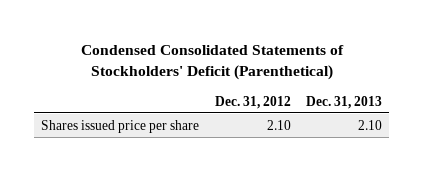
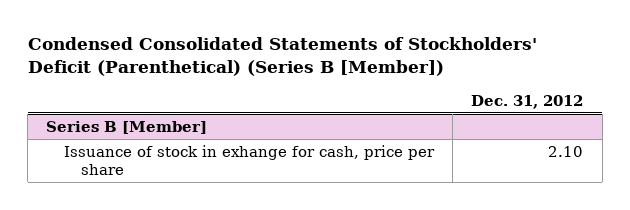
- Condensed Consolidated Statements of Stockholders' Deficit (Parenthetical)
+ Condensed Consolidated Statements of Stockholders' Deficit (Parenthetical) (Series B [Member])
- | Dec. 31, 2012 | Dec. 31, 2013
+ | Dec. 31, 2012
- Shares issued price per share | 2.10 | 2.10
+ Series B [Member]
+ Issuance of stock in exhange for cash, price per share | 2.10

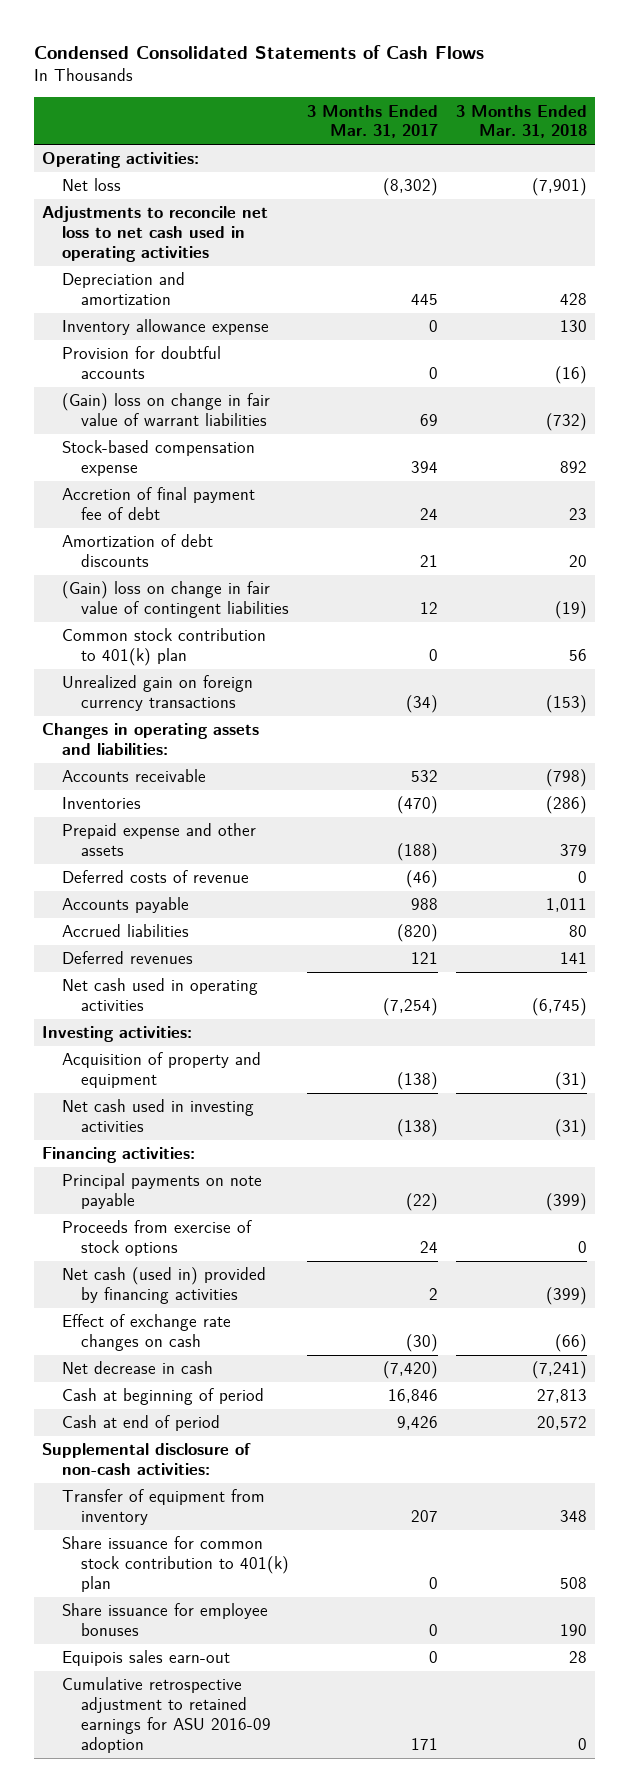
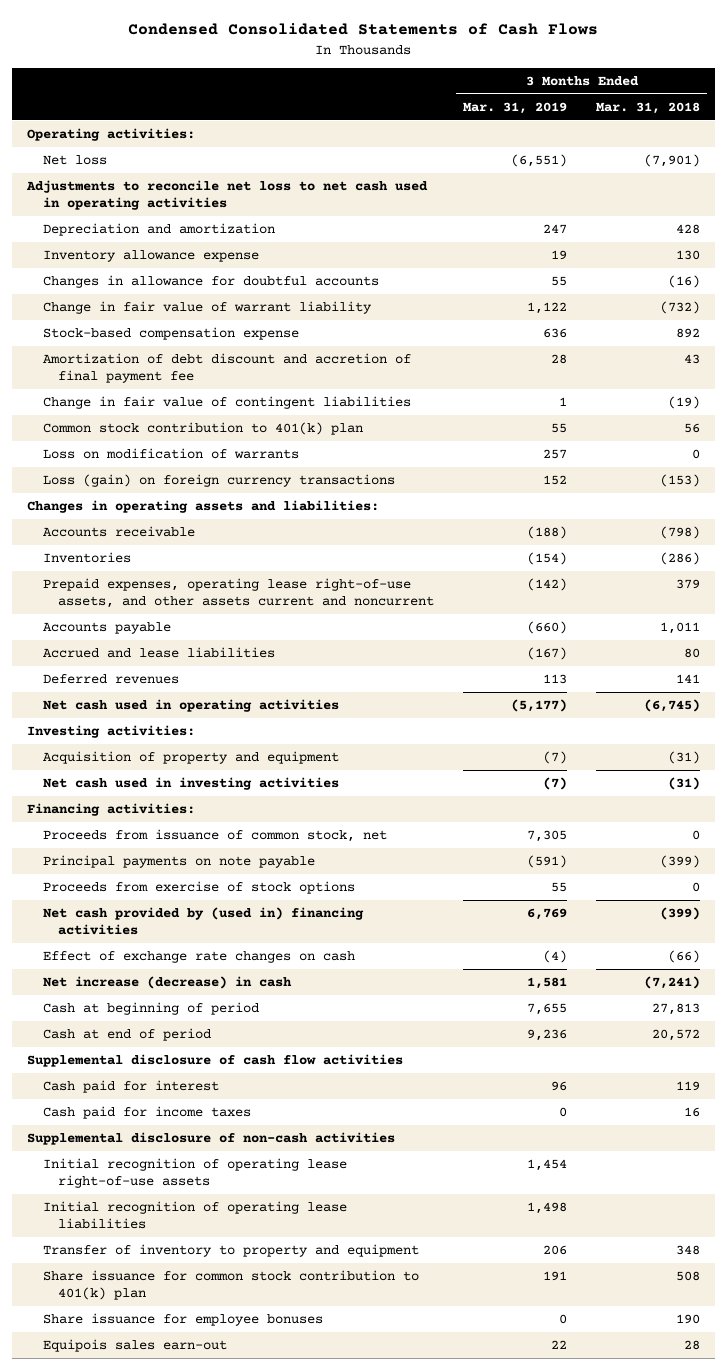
- | 3 Months Ended Mar. 31, 2017 | 3 Months Ended Mar. 31, 2018
+ | 3 Months Ended Mar. 31, 2019 | 3 Months Ended Mar. 31, 2018
- Provision for doubtful accounts | 0 | (16)
- (Gain) loss on change in fair value of warrant liabilities | 69 | (732)
+ Changes in allowance for doubtful accounts | 55 | (16)
+ Change in fair value of warrant liability | 1,122 | (732)
- Accretion of final payment fee of debt | 24 | 23
- Amortization of debt discounts | 21 | 20
- (Gain) loss on change in fair value of contingent liabilities | 12 | (19)
+ Amortization of debt discount and accretion of final payment fee | 28 | 43
+ Change in fair value of contingent liabilities | 1 | (19)
- Unrealized gain on foreign currency transactions | (34) | (153)
+ Loss on modification of warrants | 257 | 0
+ Loss (gain) on foreign currency transactions | 152 | (153)
- Prepaid expense and other assets | (188) | 379
- Deferred costs of revenue | (46) | 0
+ Prepaid expenses, operating lease right-of-use assets, and other assets current and noncurrent | (142) | 379
- Accrued liabilities | (820) | 80
+ Accrued and lease liabilities | (167) | 80
+ Proceeds from issuance of common stock, net | 7,305 | 0
- Net cash (used in) provided by financing activities | 2 | (399)
+ Net cash provided by (used in) financing activities | 6,769 | (399)
- Net decrease in cash | (7,420) | (7,241)
+ Net increase (decrease) in cash | 1,581 | (7,241)
- Supplemental disclosure of non-cash activities:
- Transfer of equipment from inventory | 207 | 348
+ Supplemental disclosure of cash flow activities
+ Cash paid for interest | 96 | 119
+ Cash paid for income taxes | 0 | 16
+ Supplemental disclosure of non-cash activities
+ Initial recognition of operating lease right-of-use assets | 1,454 |
+ Initial recognition of operating lease liabilities | 1,498 |
+ Transfer of inventory to property and equipment | 206 | 348
- Cumulative retrospective adjustment to retained earnings for ASU 2016-09 adoption | 171 | 0

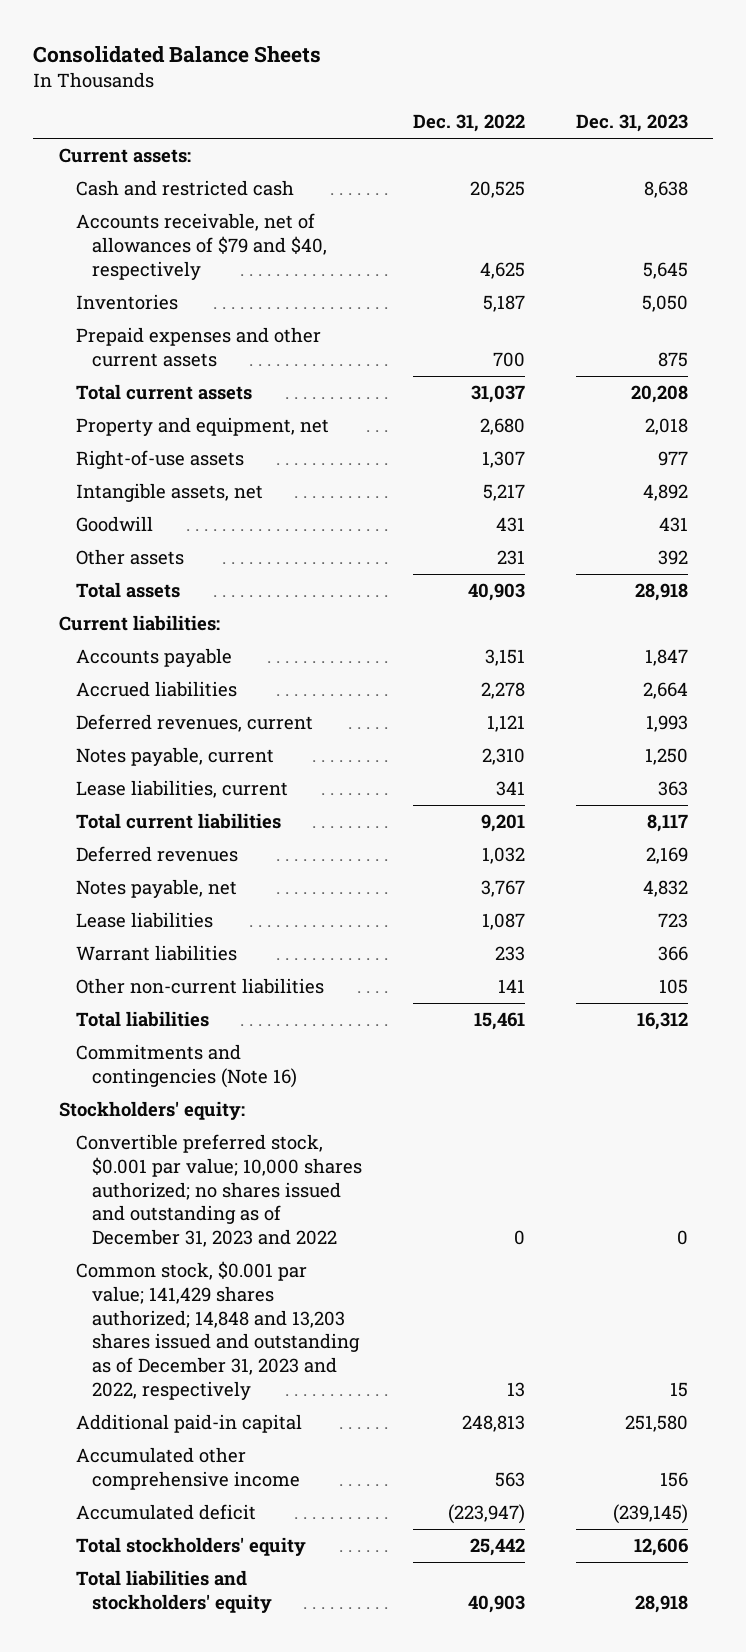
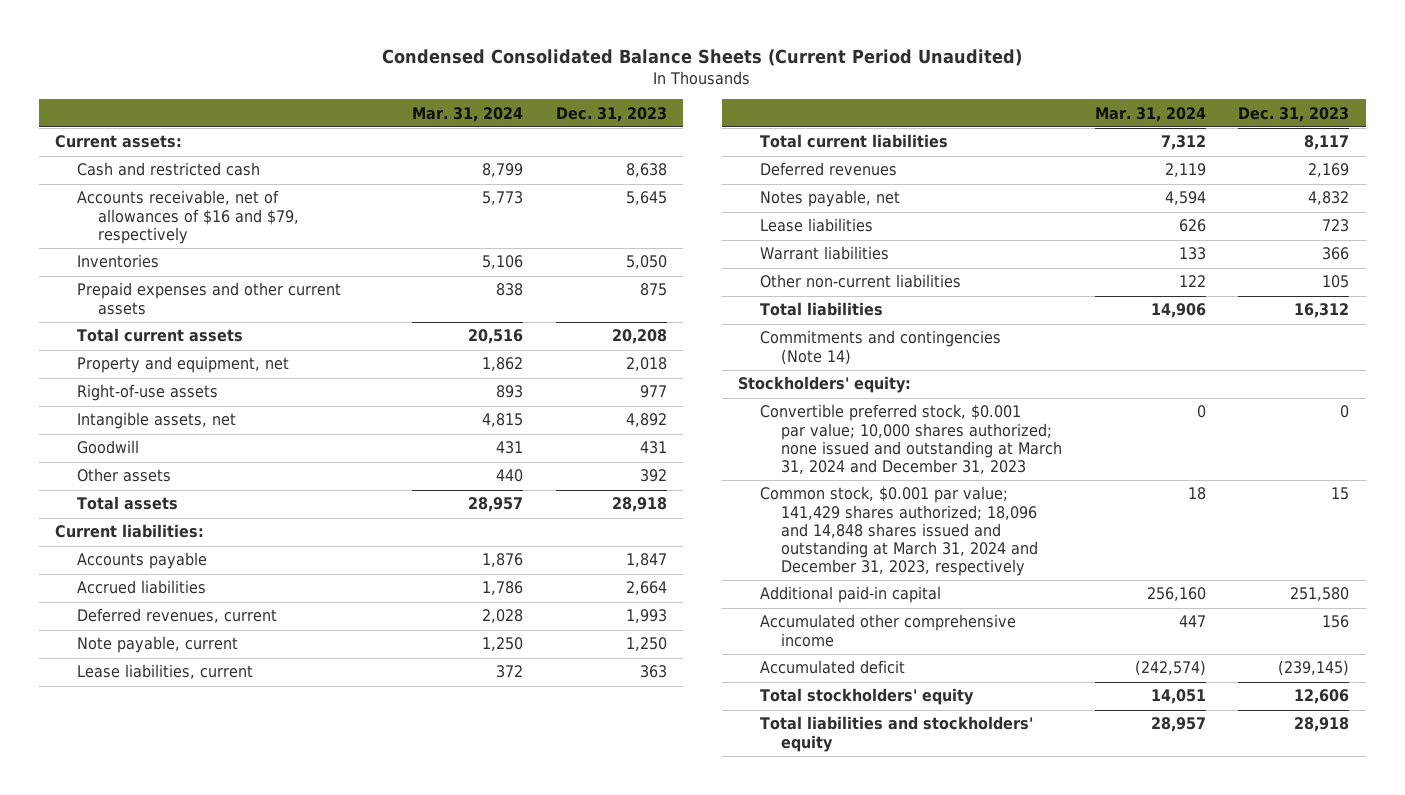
- Consolidated Balance Sheets
+ Condensed Consolidated Balance Sheets (Current Period Unaudited)
- | Dec. 31, 2022 | Dec. 31, 2023
+ | Mar. 31, 2024 | Dec. 31, 2023
- Accounts receivable, net of allowances of $79 and $40, respectively | 4,625 | 5,645
+ Accounts receivable, net of allowances of $16 and $79, respectively | 5,773 | 5,645
- Notes payable, current | 2,310 | 1,250
+ Note payable, current | 1,250 | 1,250
- Commitments and contingencies (Note 16)
+ Commitments and contingencies (Note 14)
- Convertible preferred stock, $0.001 par value; 10,000 shares authorized; no shares issued and outstanding as of December 31, 2023 and 2022 | 0 | 0
- Common stock, $0.001 par value; 141,429 shares authorized; 14,848 and 13,203 shares issued and outstanding as of December 31, 2023 and 2022, respectively | 13 | 15
+ Convertible preferred stock, $0.001 par value; 10,000 shares authorized; none issued and outstanding at March 31, 2024 and December 31, 2023 | 0 | 0
+ Common stock, $0.001 par value; 141,429 shares authorized; 18,096 and 14,848 shares issued and outstanding at March 31, 2024 and December 31, 2023, respectively | 18 | 15

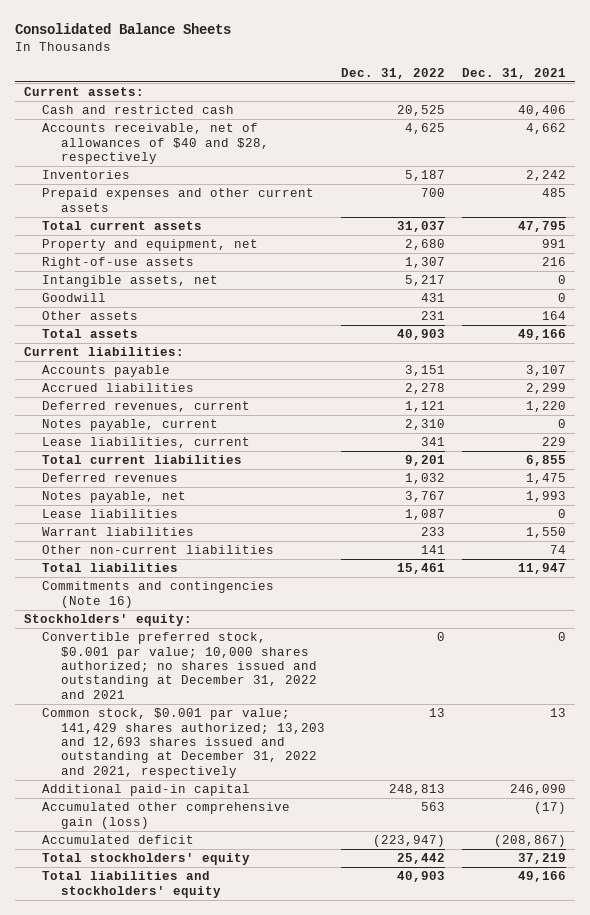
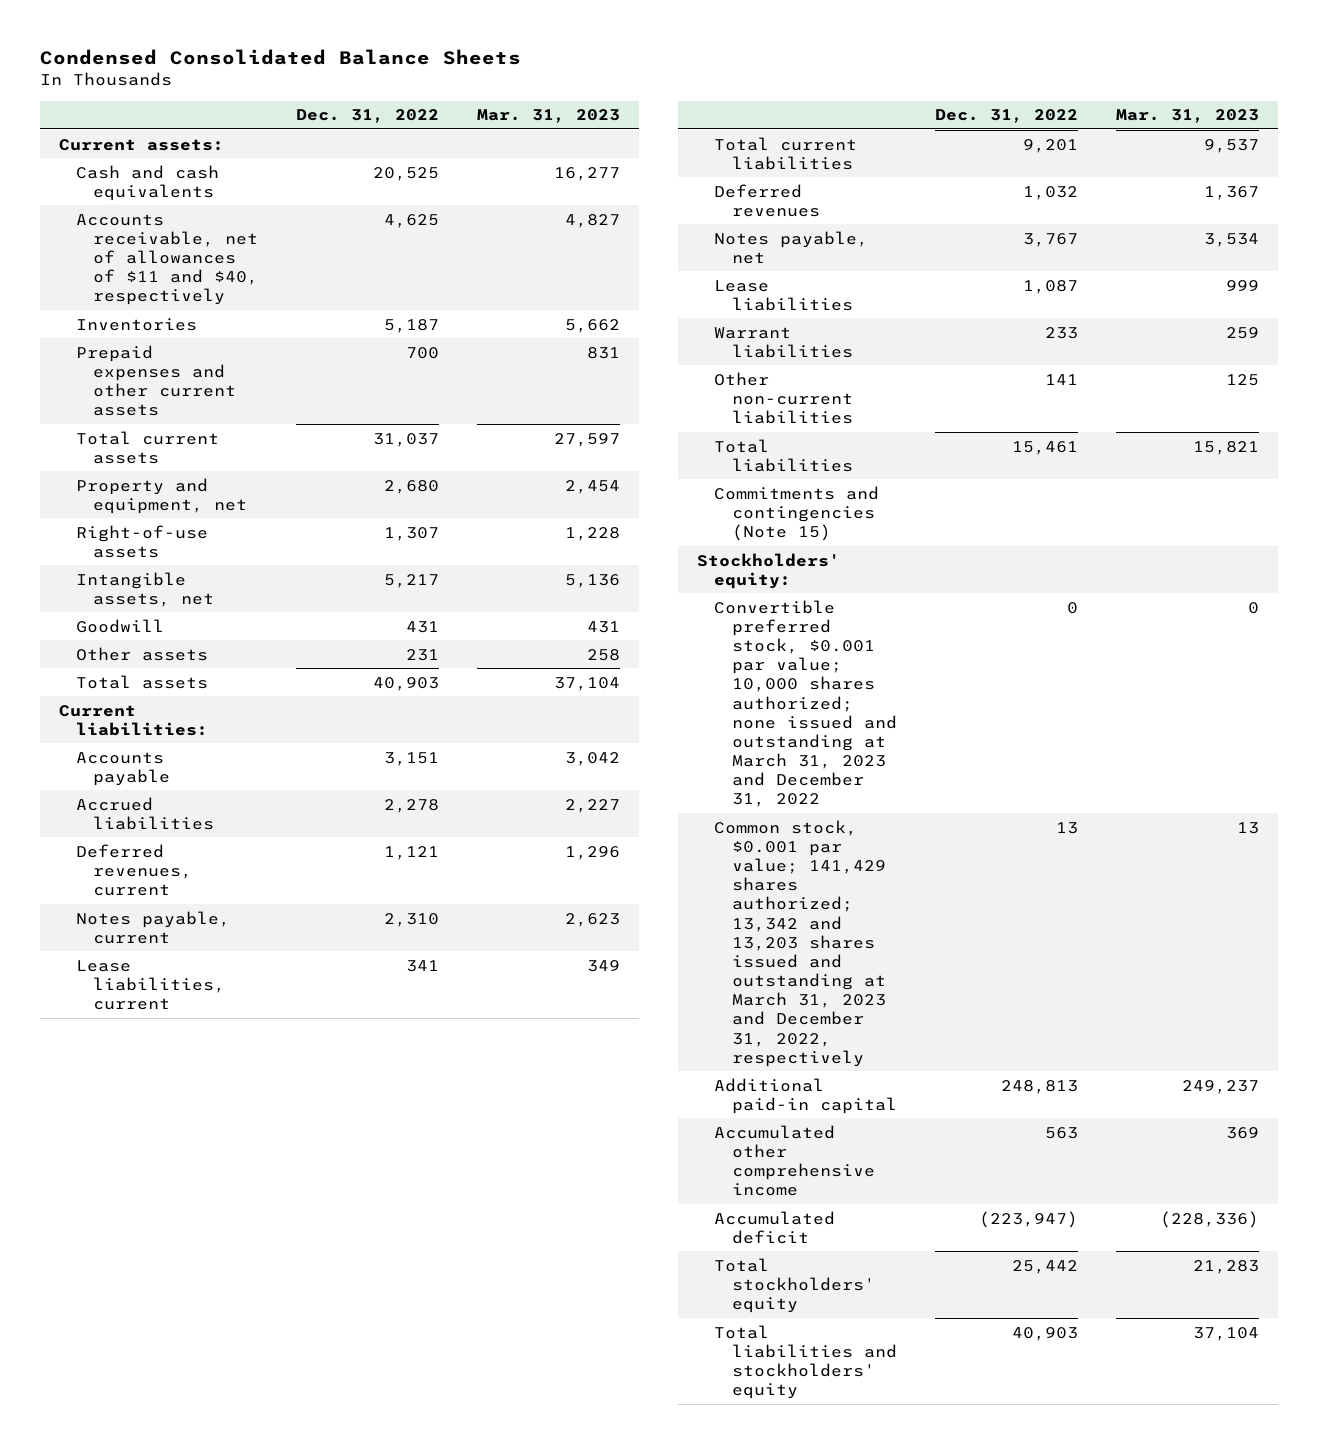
- Consolidated Balance Sheets
+ Condensed Consolidated Balance Sheets
- | Dec. 31, 2022 | Dec. 31, 2021
+ | Dec. 31, 2022 | Mar. 31, 2023
- Cash and restricted cash | 20,525 | 40,406
- Accounts receivable, net of allowances of $40 and $28, respectively | 4,625 | 4,662
+ Cash and cash equivalents | 20,525 | 16,277
+ Accounts receivable, net of allowances of $11 and $40, respectively | 4,625 | 4,827
- Commitments and contingencies (Note 16)
+ Commitments and contingencies (Note 15)
- Convertible preferred stock, $0.001 par value; 10,000 shares authorized; no shares issued and outstanding at December 31, 2022 and 2021 | 0 | 0
- Common stock, $0.001 par value; 141,429 shares authorized; 13,203 and 12,693 shares issued and outstanding at December 31, 2022 and 2021, respectively | 13 | 13
+ Convertible preferred stock, $0.001 par value; 10,000 shares authorized; none issued and outstanding at March 31, 2023 and December 31, 2022 | 0 | 0
+ Common stock, $0.001 par value; 141,429 shares authorized; 13,342 and 13,203 shares issued and outstanding at March 31, 2023 and December 31, 2022, respectively | 13 | 13
- Accumulated other comprehensive gain (loss) | 563 | (17)
+ Accumulated other comprehensive income | 563 | 369

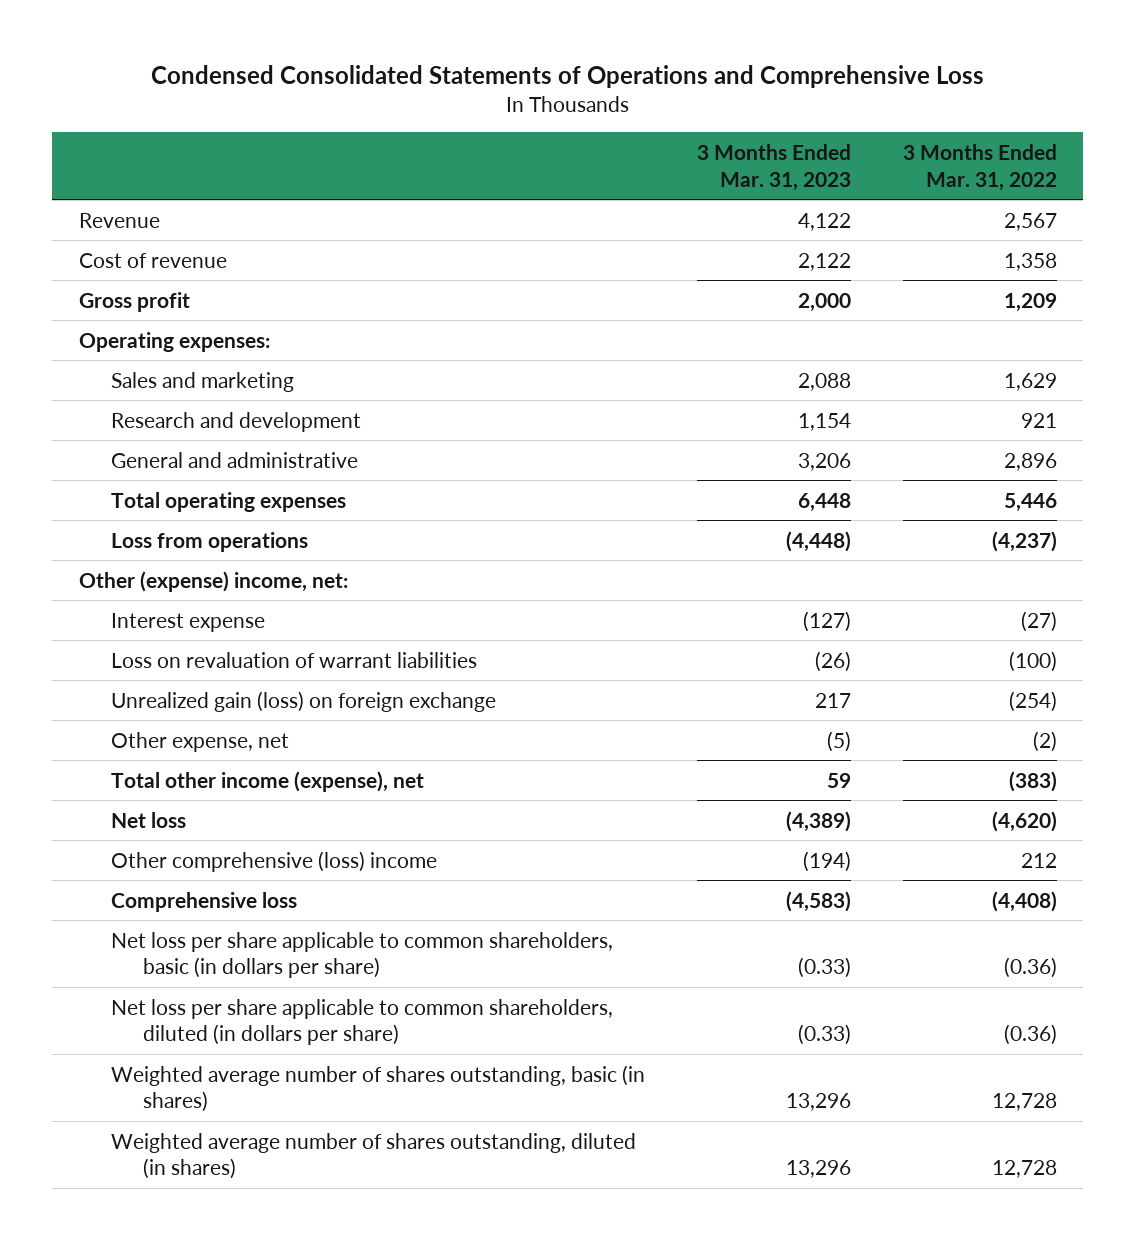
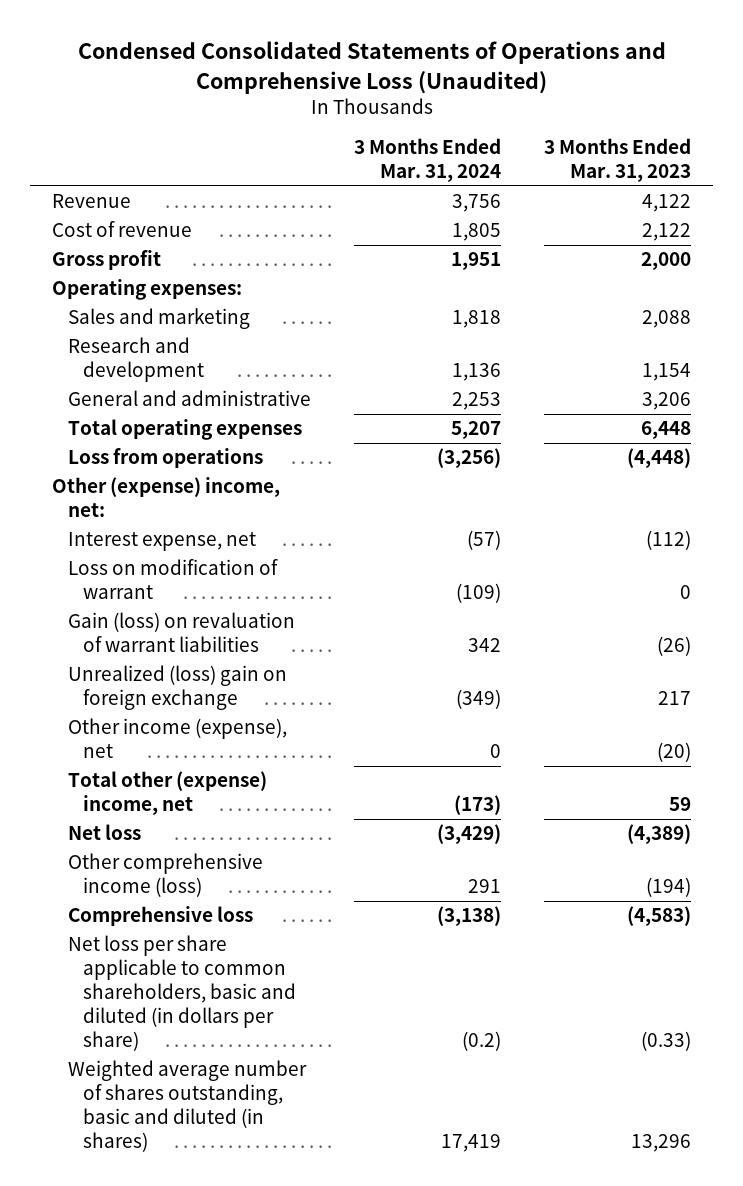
- Condensed Consolidated Statements of Operations and Comprehensive Loss
+ Condensed Consolidated Statements of Operations and Comprehensive Loss (Unaudited)
- | 3 Months Ended Mar. 31, 2023 | 3 Months Ended Mar. 31, 2022
+ | 3 Months Ended Mar. 31, 2024 | 3 Months Ended Mar. 31, 2023
- Interest expense | (127) | (27)
- Loss on revaluation of warrant liabilities | (26) | (100)
- Unrealized gain (loss) on foreign exchange | 217 | (254)
- Other expense, net | (5) | (2)
- Total other income (expense), net | 59 | (383)
+ Interest expense, net | (57) | (112)
+ Loss on modification of warrant | (109) | 0
+ Gain (loss) on revaluation of warrant liabilities | 342 | (26)
+ Unrealized (loss) gain on foreign exchange | (349) | 217
+ Other income (expense), net | 0 | (20)
+ Total other (expense) income, net | (173) | 59
- Other comprehensive (loss) income | (194) | 212
+ Other comprehensive income (loss) | 291 | (194)
- Net loss per share applicable to common shareholders, basic (in dollars per share) | (0.33) | (0.36)
- Net loss per share applicable to common shareholders, diluted (in dollars per share) | (0.33) | (0.36)
- Weighted average number of shares outstanding, basic (in shares) | 13,296 | 12,728
- Weighted average number of shares outstanding, diluted (in shares) | 13,296 | 12,728
+ Net loss per share applicable to common shareholders, basic and diluted (in dollars per share) | (0.2) | (0.33)
+ Weighted average number of shares outstanding, basic and diluted (in shares) | 17,419 | 13,296

